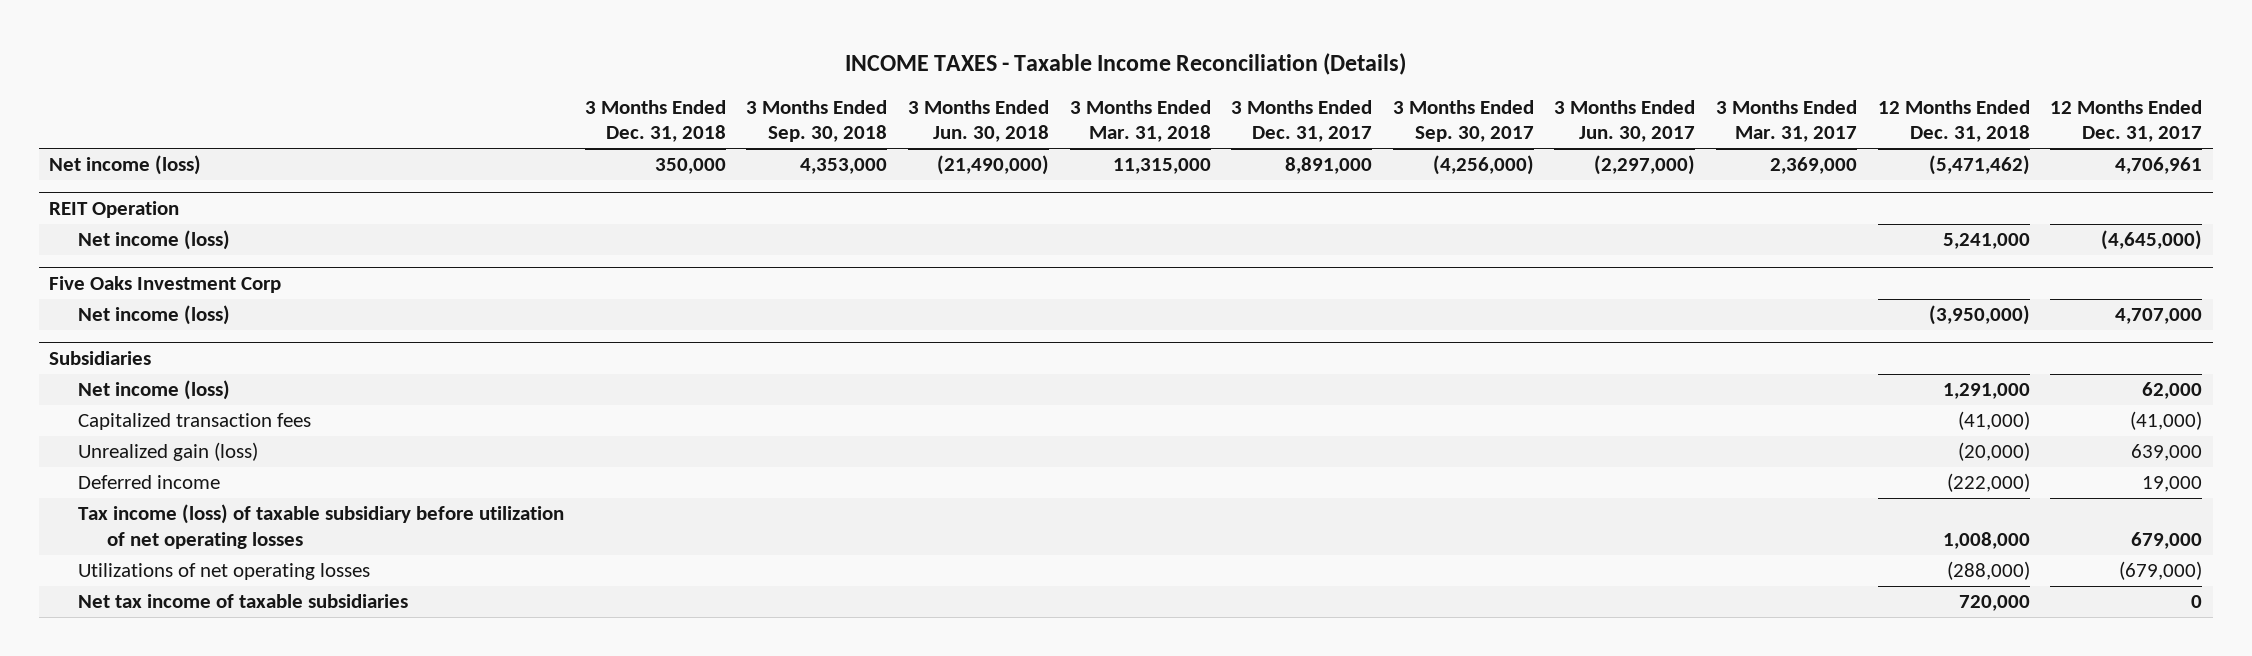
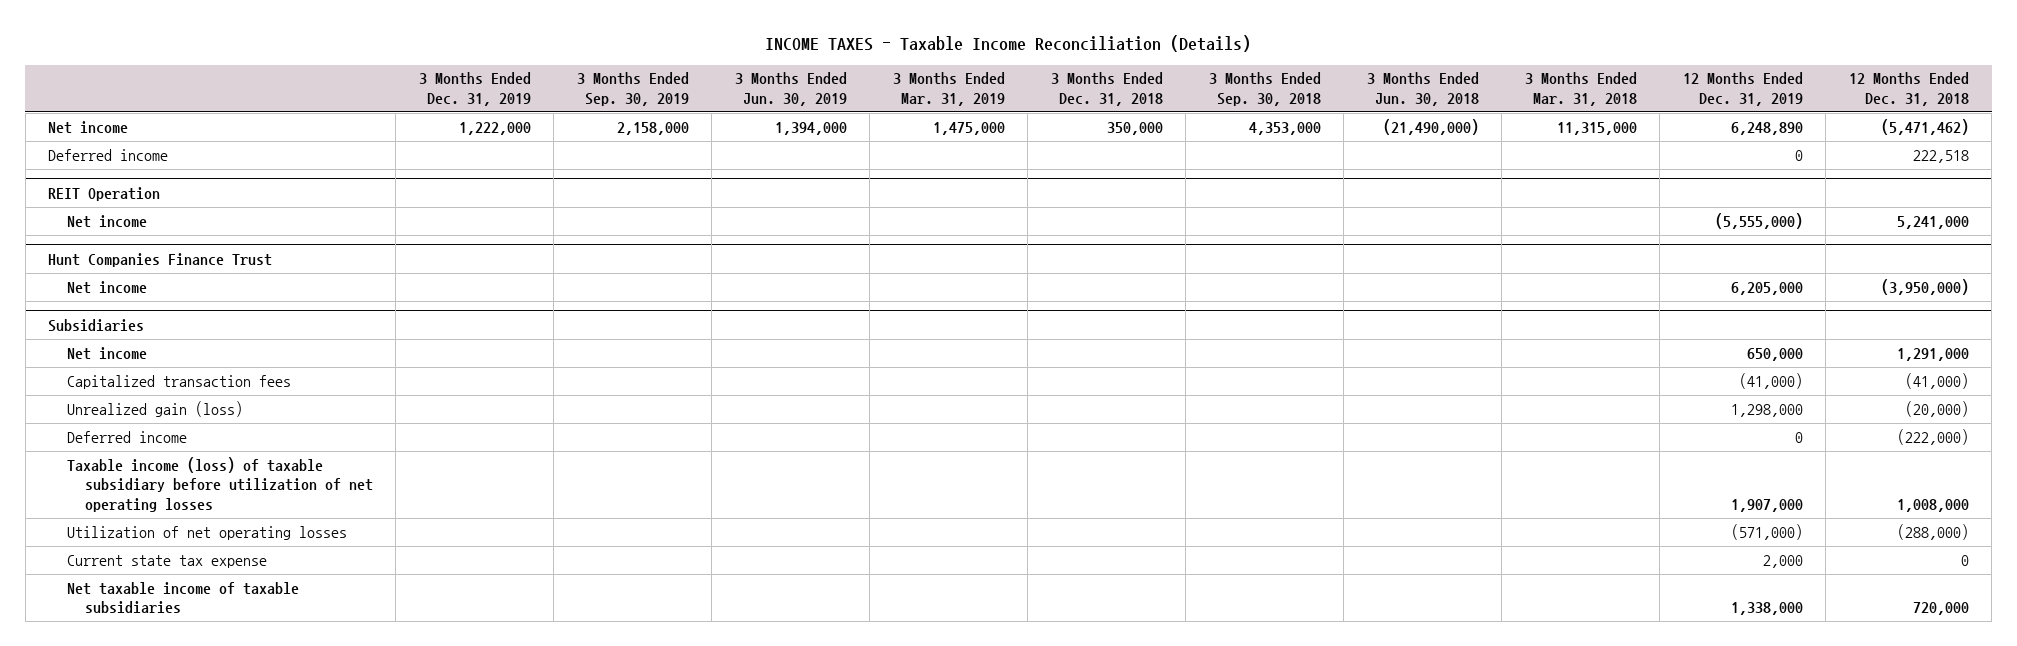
- | 3 Months Ended Dec. 31, 2018 | 3 Months Ended Sep. 30, 2018 | 3 Months Ended Jun. 30, 2018 | 3 Months Ended Mar. 31, 2018 | 3 Months Ended Dec. 31, 2017 | 3 Months Ended Sep. 30, 2017 | 3 Months Ended Jun. 30, 2017 | 3 Months Ended Mar. 31, 2017 | 12 Months Ended Dec. 31, 2018 | 12 Months Ended Dec. 31, 2017
+ | 3 Months Ended Dec. 31, 2019 | 3 Months Ended Sep. 30, 2019 | 3 Months Ended Jun. 30, 2019 | 3 Months Ended Mar. 31, 2019 | 3 Months Ended Dec. 31, 2018 | 3 Months Ended Sep. 30, 2018 | 3 Months Ended Jun. 30, 2018 | 3 Months Ended Mar. 31, 2018 | 12 Months Ended Dec. 31, 2019 | 12 Months Ended Dec. 31, 2018
- Net income (loss) | 350,000 | 4,353,000 | (21,490,000) | 11,315,000 | 8,891,000 | (4,256,000) | (2,297,000) | 2,369,000 | (5,471,462) | 4,706,961
+ Net income | 1,222,000 | 2,158,000 | 1,394,000 | 1,475,000 | 350,000 | 4,353,000 | (21,490,000) | 11,315,000 | 6,248,890 | (5,471,462)
+ Deferred income | | | | | | | | | 0 | 222,518
@ REIT Operation
- Net income (loss) | | | | | | | | | 5,241,000 | (4,645,000)
- Five Oaks Investment Corp
- Net income (loss) | | | | | | | | | (3,950,000) | 4,707,000
@ REIT Operation
+ Net income | | | | | | | | | (5,555,000) | 5,241,000
+ Hunt Companies Finance Trust
+ Net income | | | | | | | | | 6,205,000 | (3,950,000)
@ Subsidiaries
- Net income (loss) | | | | | | | | | 1,291,000 | 62,000
+ Net income | | | | | | | | | 650,000 | 1,291,000
- Tax income (loss) of taxable subsidiary before utilization of net operating losses | | | | | | | | | 1,008,000 | 679,000
- Utilizations of net operating losses | | | | | | | | | (288,000) | (679,000)
- Net tax income of taxable subsidiaries | | | | | | | | | 720,000 | 0
+ Taxable income (loss) of taxable subsidiary before utilization of net operating losses | | | | | | | | | 1,907,000 | 1,008,000
+ Utilization of net operating losses | | | | | | | | | (571,000) | (288,000)
+ Current state tax expense | | | | | | | | | 2,000 | 0
+ Net taxable income of taxable subsidiaries | | | | | | | | | 1,338,000 | 720,000

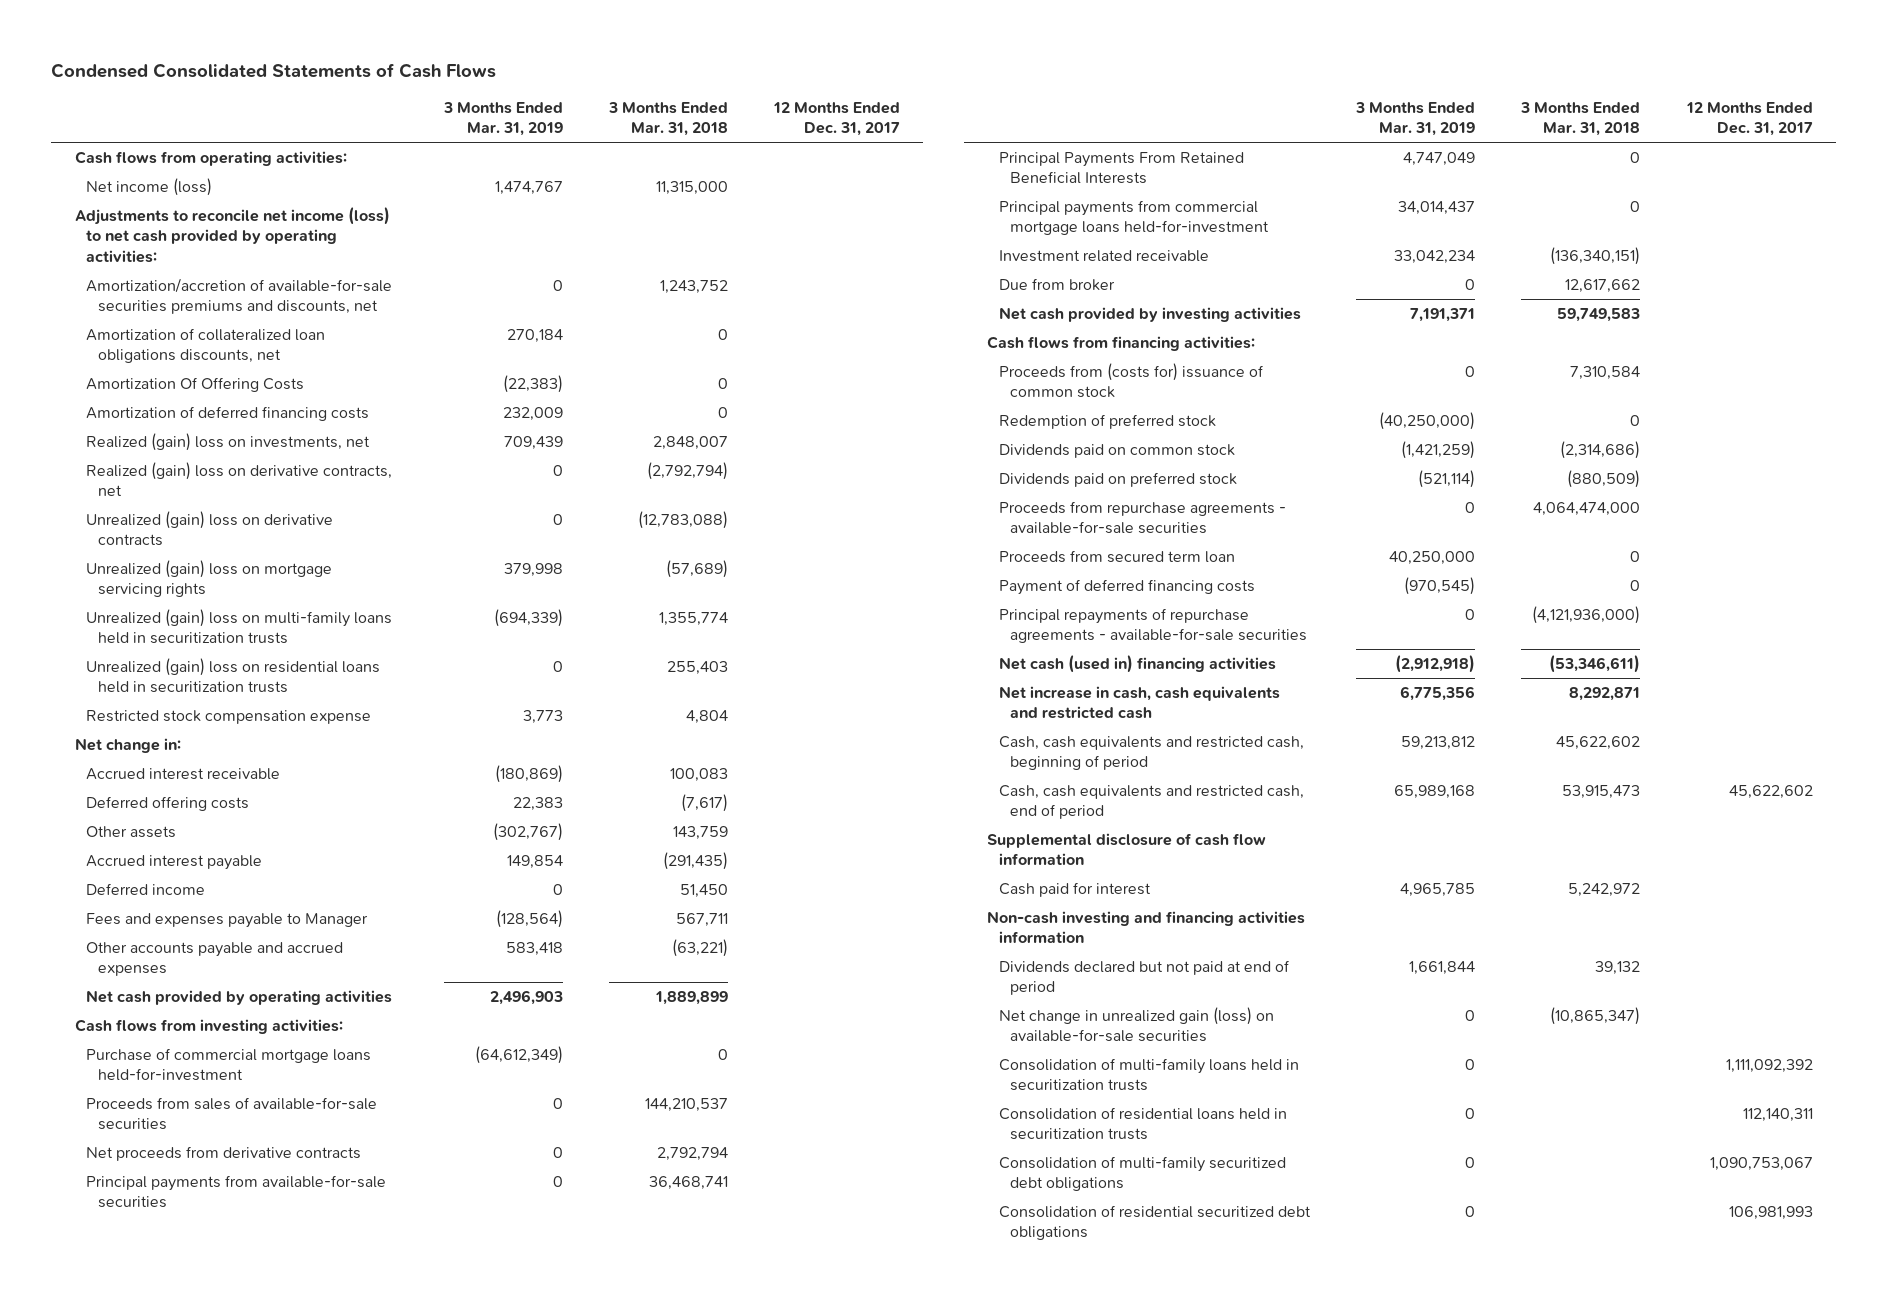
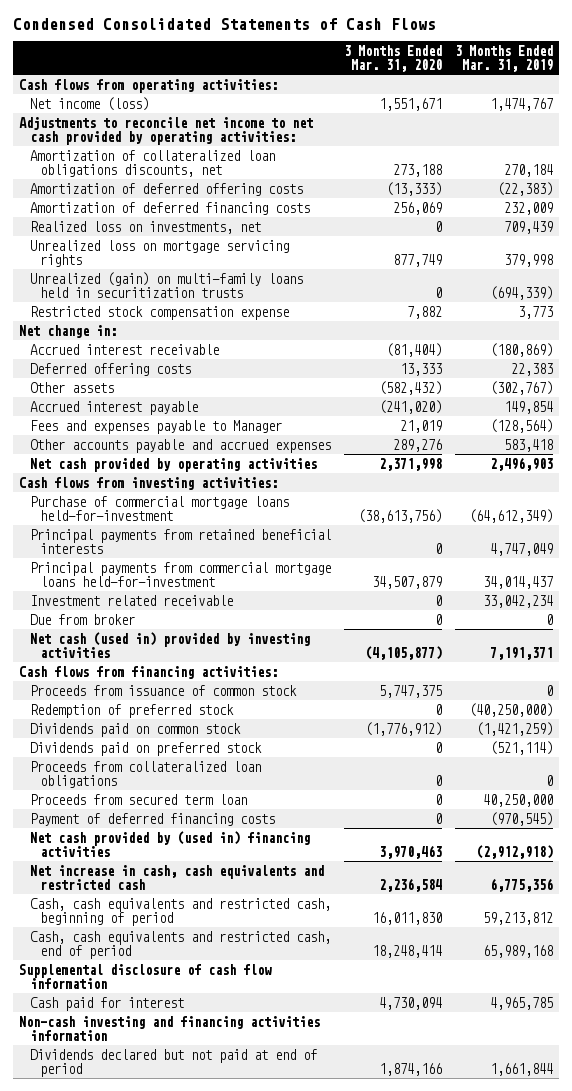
- | 3 Months Ended Mar. 31, 2019 | 3 Months Ended Mar. 31, 2018 | 12 Months Ended Dec. 31, 2017
+ | 3 Months Ended Mar. 31, 2020 | 3 Months Ended Mar. 31, 2019
- Adjustments to reconcile net income (loss) to net cash provided by operating activities:
- Amortization/accretion of available-for-sale securities premiums and discounts, net | 0 | 1,243,752 |
+ Adjustments to reconcile net income to net cash provided by operating activities:
- Amortization Of Offering Costs | (22,383) | 0 |
+ Amortization of deferred offering costs | (13,333) | (22,383)
- Realized (gain) loss on investments, net | 709,439 | 2,848,007 |
- Realized (gain) loss on derivative contracts, net | 0 | (2,792,794) |
- Unrealized (gain) loss on derivative contracts | 0 | (12,783,088) |
- Unrealized (gain) loss on mortgage servicing rights | 379,998 | (57,689) |
- Unrealized (gain) loss on multi-family loans held in securitization trusts | (694,339) | 1,355,774 |
- Unrealized (gain) loss on residential loans held in securitization trusts | 0 | 255,403 |
+ Realized loss on investments, net | 0 | 709,439
+ Unrealized loss on mortgage servicing rights | 877,749 | 379,998
+ Unrealized (gain) on multi-family loans held in securitization trusts | 0 | (694,339)
- Deferred income | 0 | 51,450 |
- Proceeds from sales of available-for-sale securities | 0 | 144,210,537 |
- Net proceeds from derivative contracts | 0 | 2,792,794 |
- Principal payments from available-for-sale securities | 0 | 36,468,741 |
- Principal Payments From Retained Beneficial Interests | 4,747,049 | 0 |
+ Principal payments from retained beneficial interests | 0 | 4,747,049
- Net cash provided by investing activities | 7,191,371 | 59,749,583 |
+ Net cash (used in) provided by investing activities | (4,105,877) | 7,191,371
- Proceeds from (costs for) issuance of common stock | 0 | 7,310,584 |
+ Proceeds from issuance of common stock | 5,747,375 | 0
- Proceeds from repurchase agreements - available-for-sale securities | 0 | 4,064,474,000 |
+ Proceeds from collateralized loan obligations | 0 | 0
- Principal repayments of repurchase agreements - available-for-sale securities | 0 | (4,121,936,000) |
- Net cash (used in) financing activities | (2,912,918) | (53,346,611) |
+ Net cash provided by (used in) financing activities | 3,970,463 | (2,912,918)
- Net change in unrealized gain (loss) on available-for-sale securities | 0 | (10,865,347) |
- Consolidation of multi-family loans held in securitization trusts | 0 | | 1,111,092,392
- Consolidation of residential loans held in securitization trusts | 0 | | 112,140,311
- Consolidation of multi-family securitized debt obligations | 0 | | 1,090,753,067
- Consolidation of residential securitized debt obligations | 0 | | 106,981,993

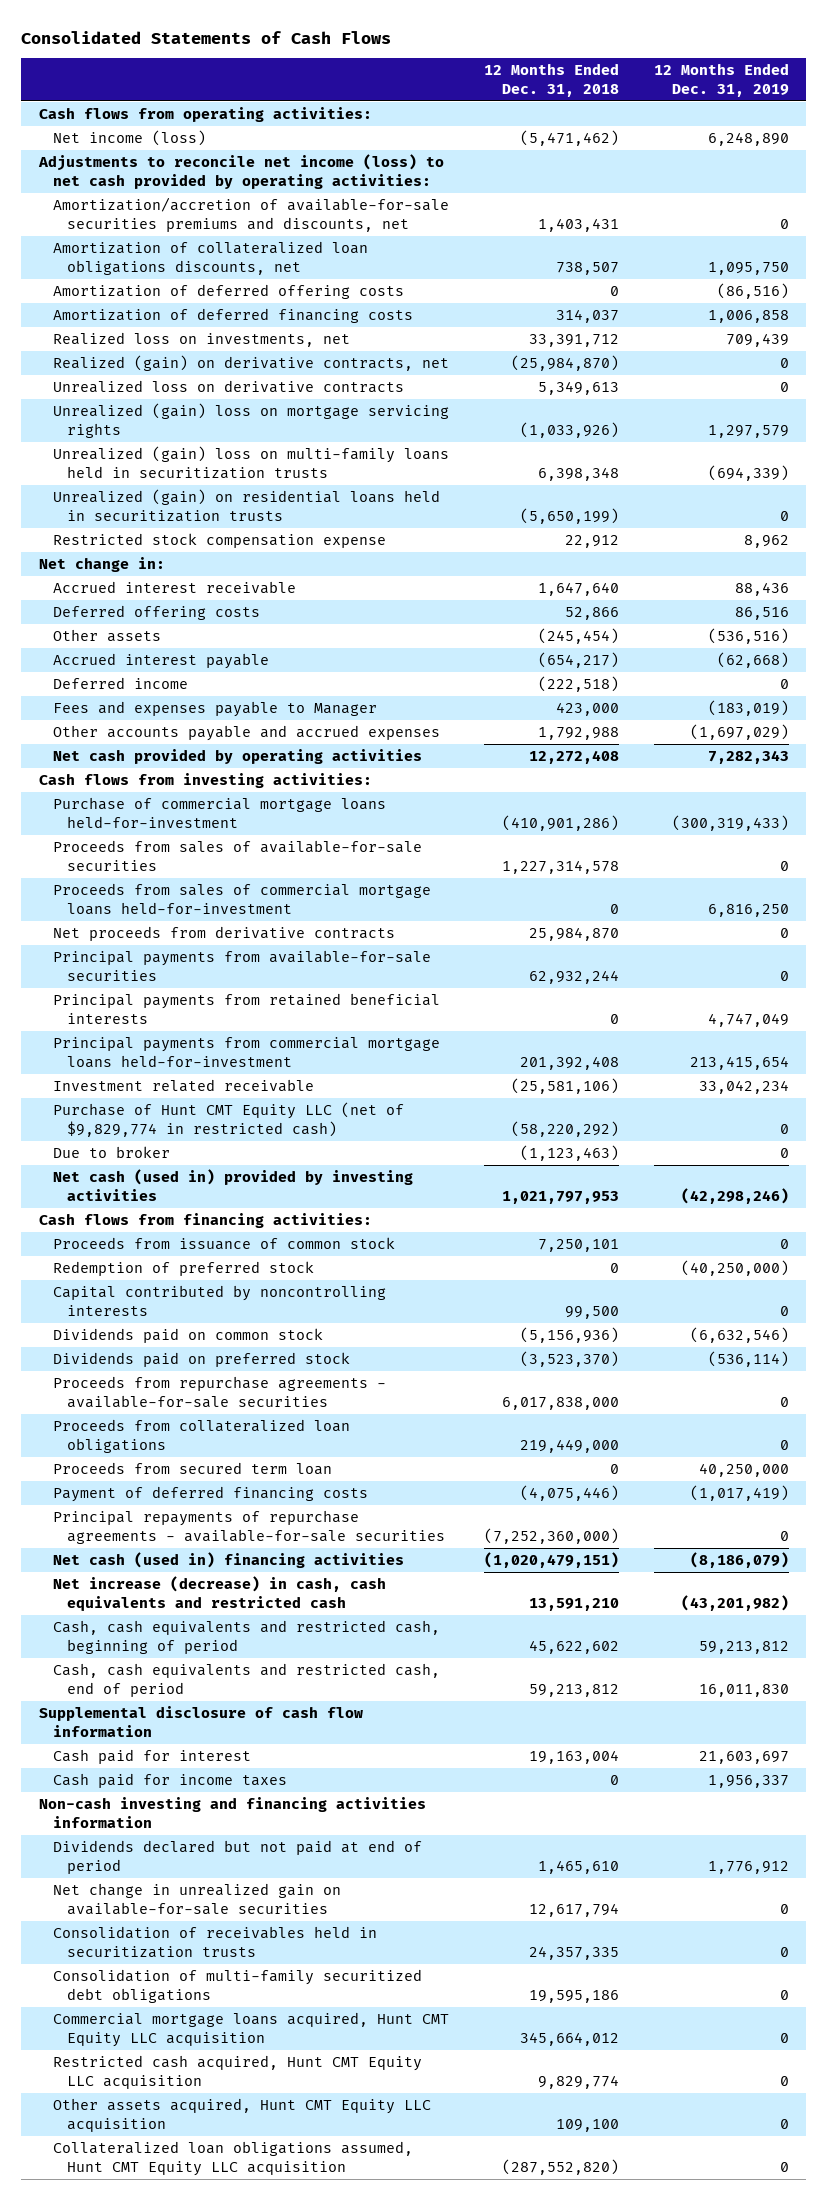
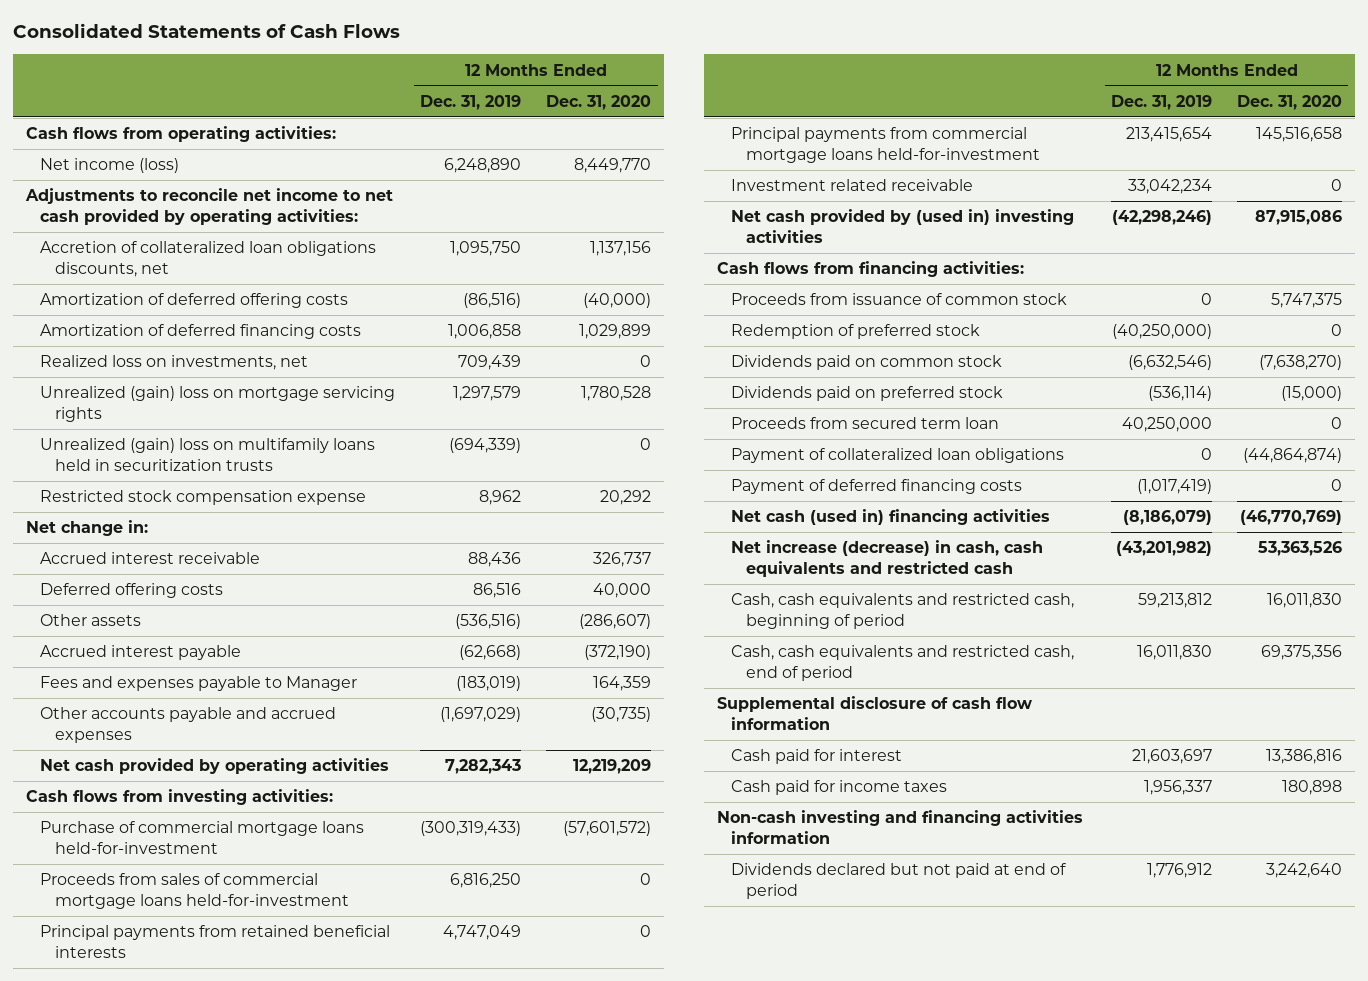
- | 12 Months Ended Dec. 31, 2018 | 12 Months Ended Dec. 31, 2019
+ | 12 Months Ended Dec. 31, 2019 | 12 Months Ended Dec. 31, 2020
- Adjustments to reconcile net income (loss) to net cash provided by operating activities:
- Amortization/accretion of available-for-sale securities premiums and discounts, net | 1,403,431 | 0
- Amortization of collateralized loan obligations discounts, net | 738,507 | 1,095,750
+ Adjustments to reconcile net income to net cash provided by operating activities:
+ Accretion of collateralized loan obligations discounts, net | 1,095,750 | 1,137,156
- Realized (gain) on derivative contracts, net | (25,984,870) | 0
- Unrealized loss on derivative contracts | 5,349,613 | 0
- Unrealized (gain) loss on multi-family loans held in securitization trusts | 6,398,348 | (694,339)
- Unrealized (gain) on residential loans held in securitization trusts | (5,650,199) | 0
+ Unrealized (gain) loss on multifamily loans held in securitization trusts | (694,339) | 0
- Deferred income | (222,518) | 0
- Proceeds from sales of available-for-sale securities | 1,227,314,578 | 0
- Net proceeds from derivative contracts | 25,984,870 | 0
- Principal payments from available-for-sale securities | 62,932,244 | 0
- Purchase of Hunt CMT Equity LLC (net of $9,829,774 in restricted cash) | (58,220,292) | 0
- Due to broker | (1,123,463) | 0
- Net cash (used in) provided by investing activities | 1,021,797,953 | (42,298,246)
+ Net cash provided by (used in) investing activities | (42,298,246) | 87,915,086
- Capital contributed by noncontrolling interests | 99,500 | 0
- Proceeds from repurchase agreements - available-for-sale securities | 6,017,838,000 | 0
- Proceeds from collateralized loan obligations | 219,449,000 | 0
+ Payment of collateralized loan obligations | 0 | (44,864,874)
- Principal repayments of repurchase agreements - available-for-sale securities | (7,252,360,000) | 0
- Net change in unrealized gain on available-for-sale securities | 12,617,794 | 0
- Consolidation of receivables held in securitization trusts | 24,357,335 | 0
- Consolidation of multi-family securitized debt obligations | 19,595,186 | 0
- Commercial mortgage loans acquired, Hunt CMT Equity LLC acquisition | 345,664,012 | 0
- Restricted cash acquired, Hunt CMT Equity LLC acquisition | 9,829,774 | 0
- Other assets acquired, Hunt CMT Equity LLC acquisition | 109,100 | 0
- Collateralized loan obligations assumed, Hunt CMT Equity LLC acquisition | (287,552,820) | 0

